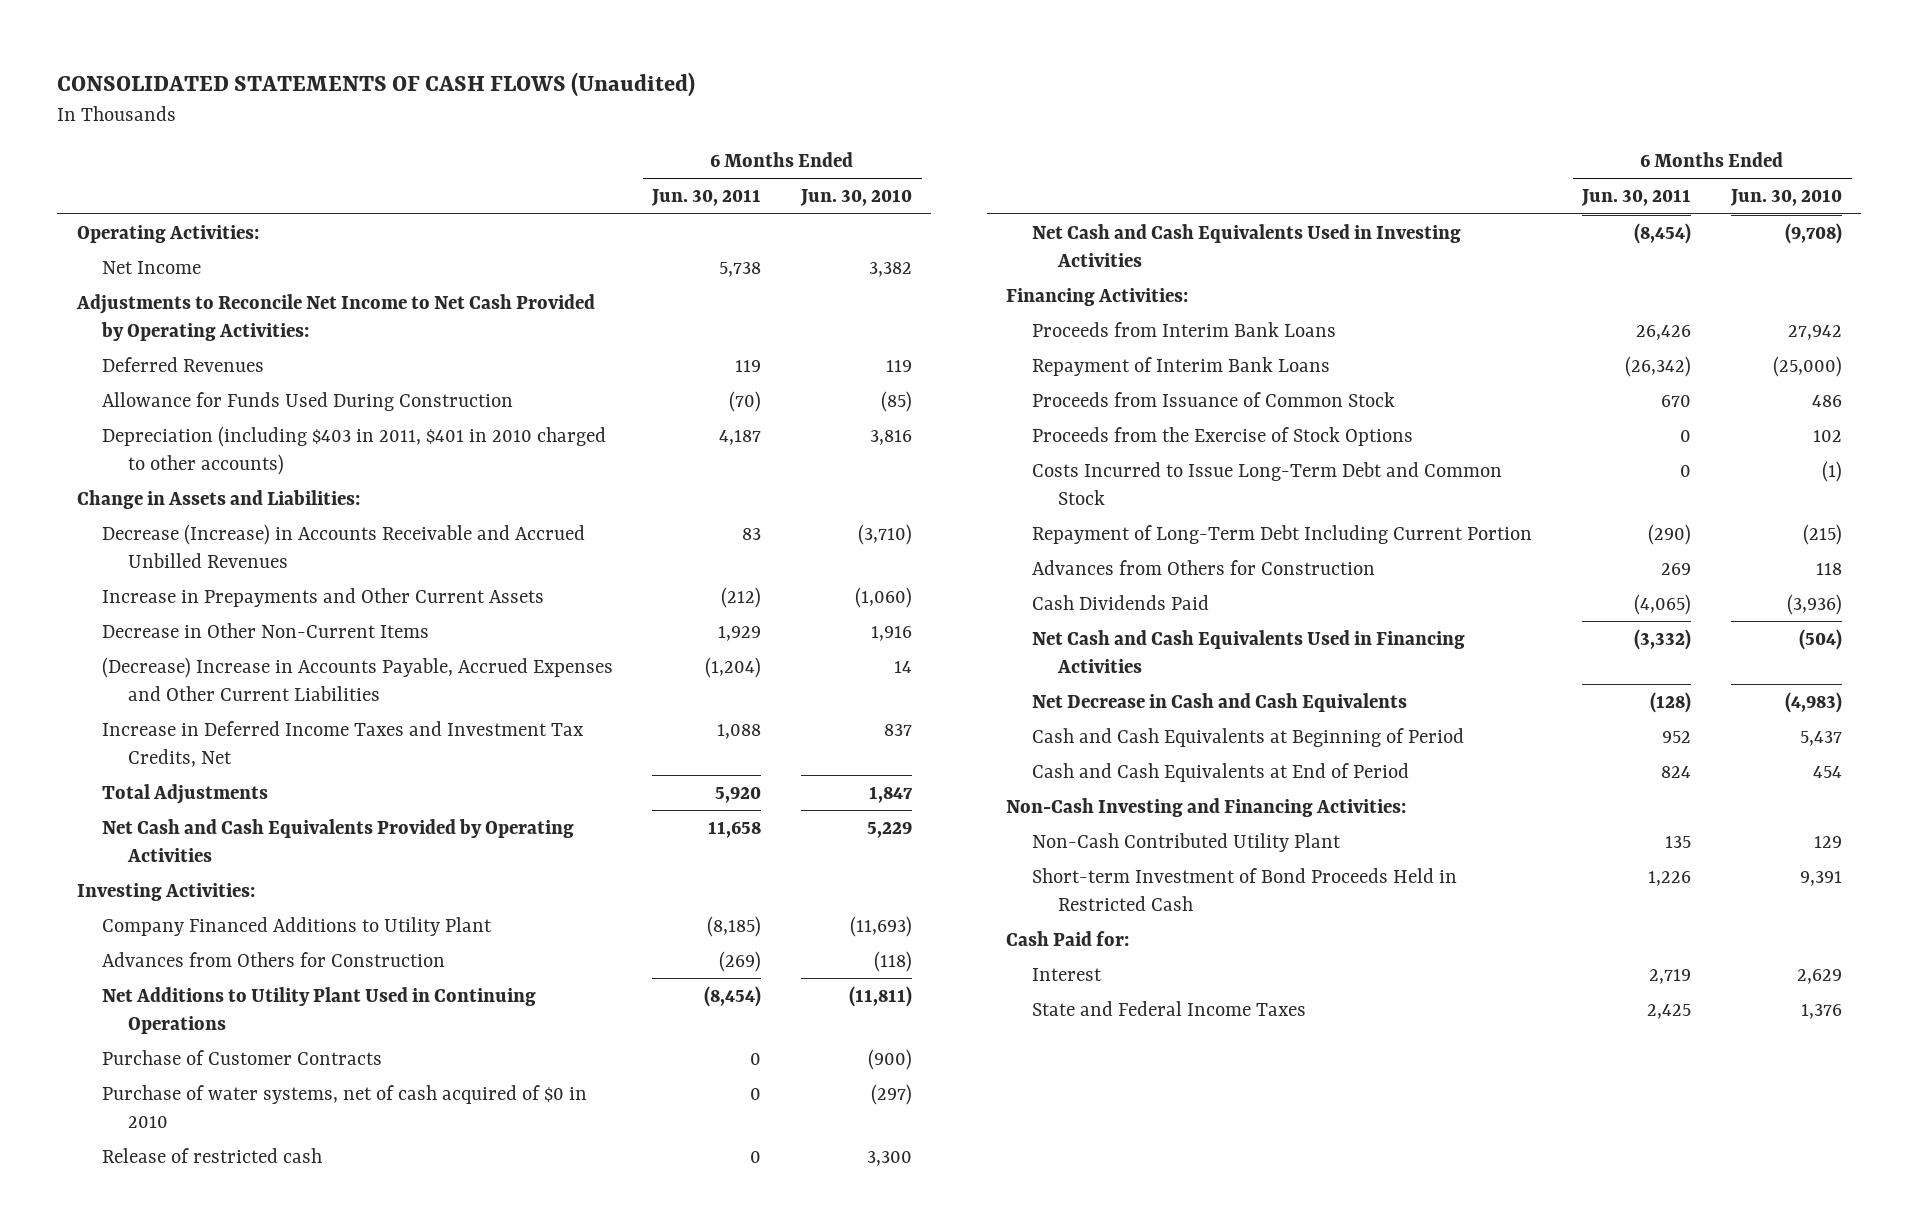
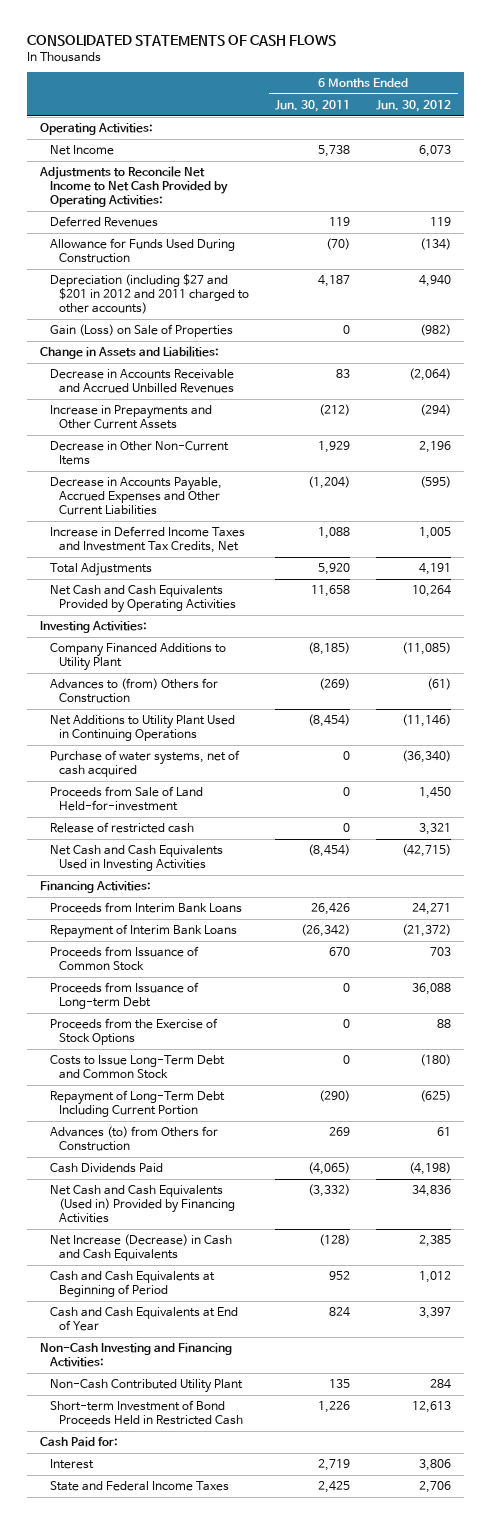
- CONSOLIDATED STATEMENTS OF CASH FLOWS (Unaudited)
+ CONSOLIDATED STATEMENTS OF CASH FLOWS
- | 6 Months Ended Jun. 30, 2011 | 6 Months Ended Jun. 30, 2010
+ | 6 Months Ended Jun. 30, 2011 | 6 Months Ended Jun. 30, 2012
- Depreciation (including $403 in 2011, $401 in 2010 charged to other accounts) | 4,187 | 3,816
+ Depreciation (including $27 and $201 in 2012 and 2011 charged to other accounts) | 4,187 | 4,940
+ Gain (Loss) on Sale of Properties | 0 | (982)
- Decrease (Increase) in Accounts Receivable and Accrued Unbilled Revenues | 83 | (3,710)
+ Decrease in Accounts Receivable and Accrued Unbilled Revenues | 83 | (2,064)
- (Decrease) Increase in Accounts Payable, Accrued Expenses and Other Current Liabilities | (1,204) | 14
+ Decrease in Accounts Payable, Accrued Expenses and Other Current Liabilities | (1,204) | (595)
- Advances from Others for Construction | (269) | (118)
+ Advances to (from) Others for Construction | (269) | (61)
- Purchase of Customer Contracts | 0 | (900)
- Purchase of water systems, net of cash acquired of $0 in 2010 | 0 | (297)
+ Purchase of water systems, net of cash acquired | 0 | (36,340)
+ Proceeds from Sale of Land Held-for-investment | 0 | 1,450
+ Proceeds from Issuance of Long-term Debt | 0 | 36,088
- Costs Incurred to Issue Long-Term Debt and Common Stock | 0 | (1)
+ Costs to Issue Long-Term Debt and Common Stock | 0 | (180)
- Advances from Others for Construction | 269 | 118
+ Advances (to) from Others for Construction | 269 | 61
- Net Cash and Cash Equivalents Used in Financing Activities | (3,332) | (504)
- Net Decrease in Cash and Cash Equivalents | (128) | (4,983)
+ Net Cash and Cash Equivalents (Used in) Provided by Financing Activities | (3,332) | 34,836
+ Net Increase (Decrease) in Cash and Cash Equivalents | (128) | 2,385
- Cash and Cash Equivalents at End of Period | 824 | 454
+ Cash and Cash Equivalents at End of Year | 824 | 3,397

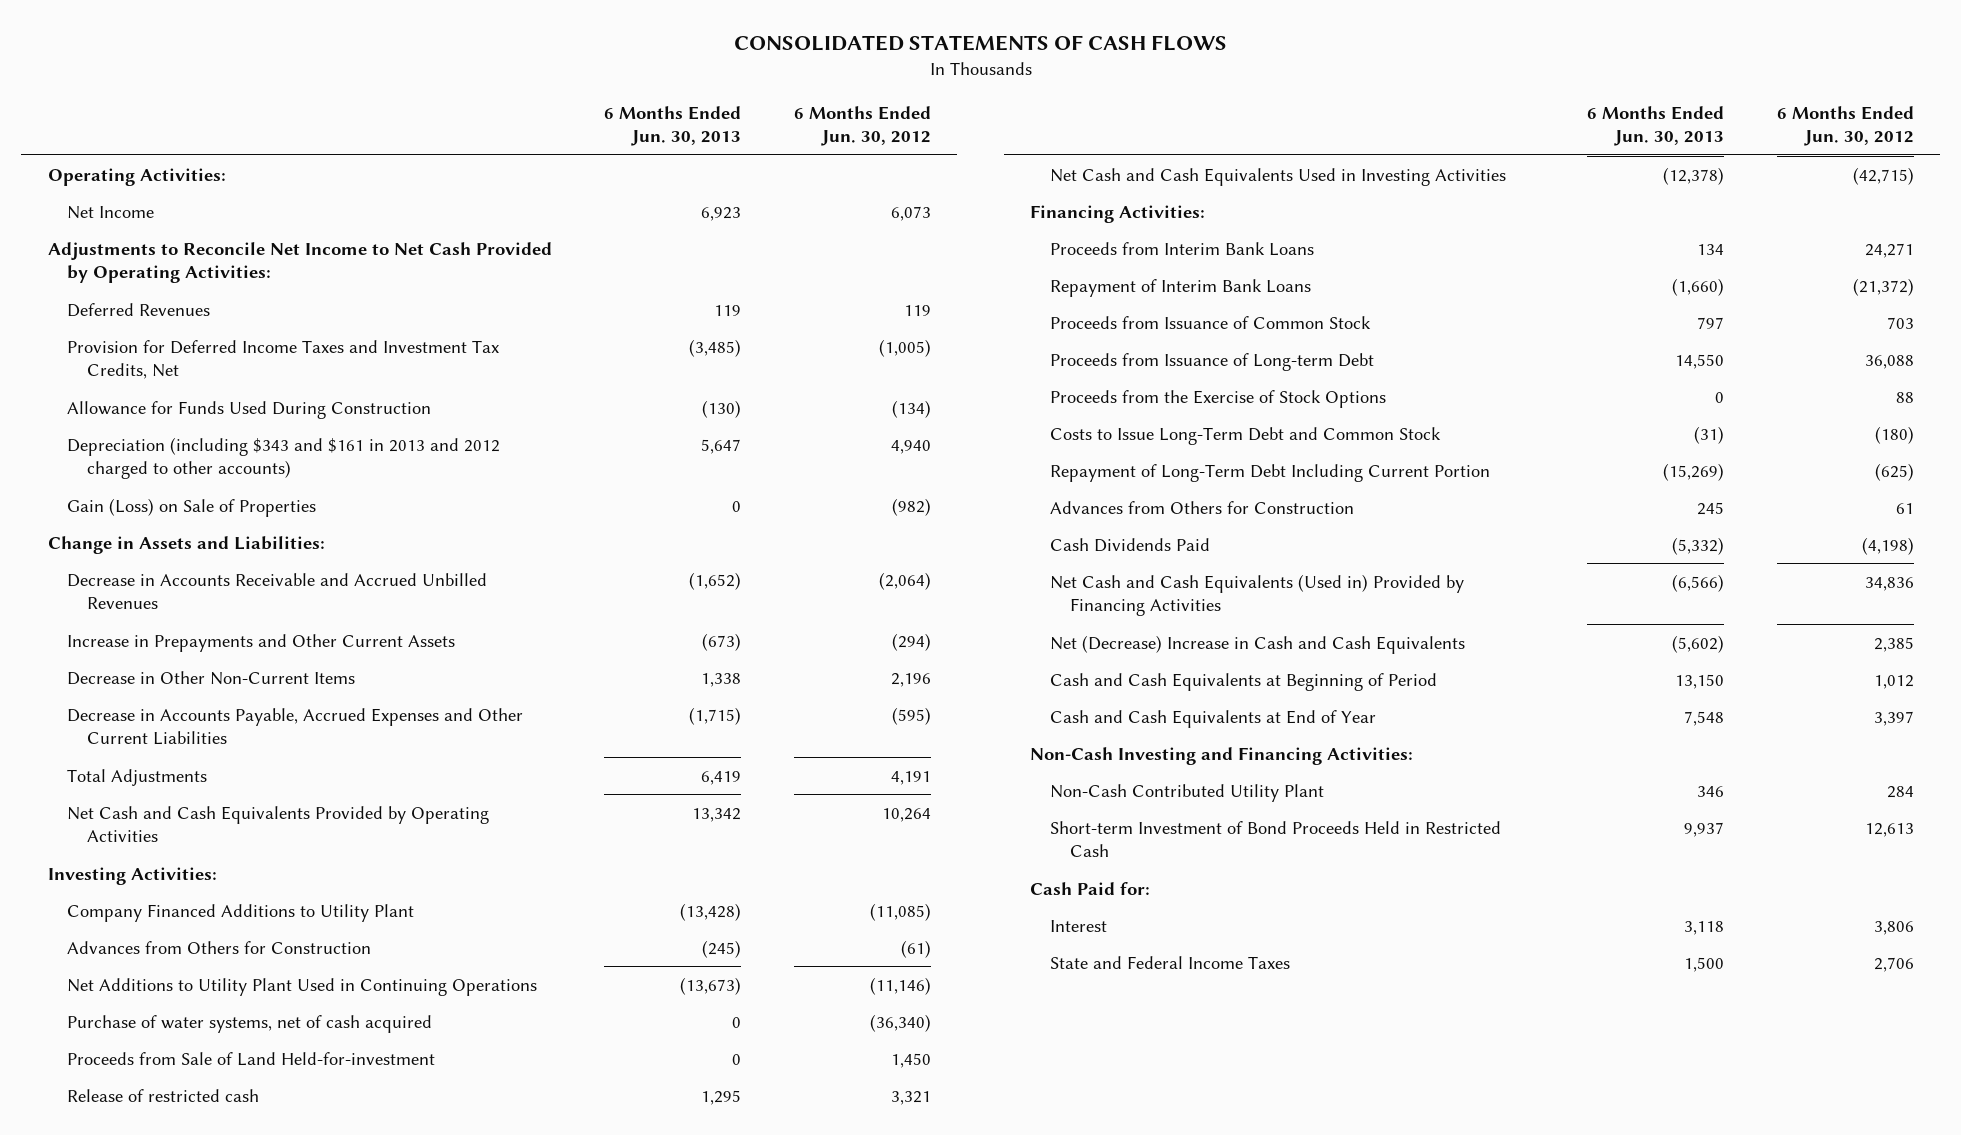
- | 6 Months Ended Jun. 30, 2011 | 6 Months Ended Jun. 30, 2012
+ | 6 Months Ended Jun. 30, 2013 | 6 Months Ended Jun. 30, 2012
+ Provision for Deferred Income Taxes and Investment Tax Credits, Net | (3,485) | (1,005)
- Depreciation (including $27 and $201 in 2012 and 2011 charged to other accounts) | 4,187 | 4,940
+ Depreciation (including $343 and $161 in 2013 and 2012 charged to other accounts) | 5,647 | 4,940
- Increase in Deferred Income Taxes and Investment Tax Credits, Net | 1,088 | 1,005
- Advances to (from) Others for Construction | (269) | (61)
+ Advances from Others for Construction | (245) | (61)
- Advances (to) from Others for Construction | 269 | 61
+ Advances from Others for Construction | 245 | 61
- Net Increase (Decrease) in Cash and Cash Equivalents | (128) | 2,385
+ Net (Decrease) Increase in Cash and Cash Equivalents | (5,602) | 2,385

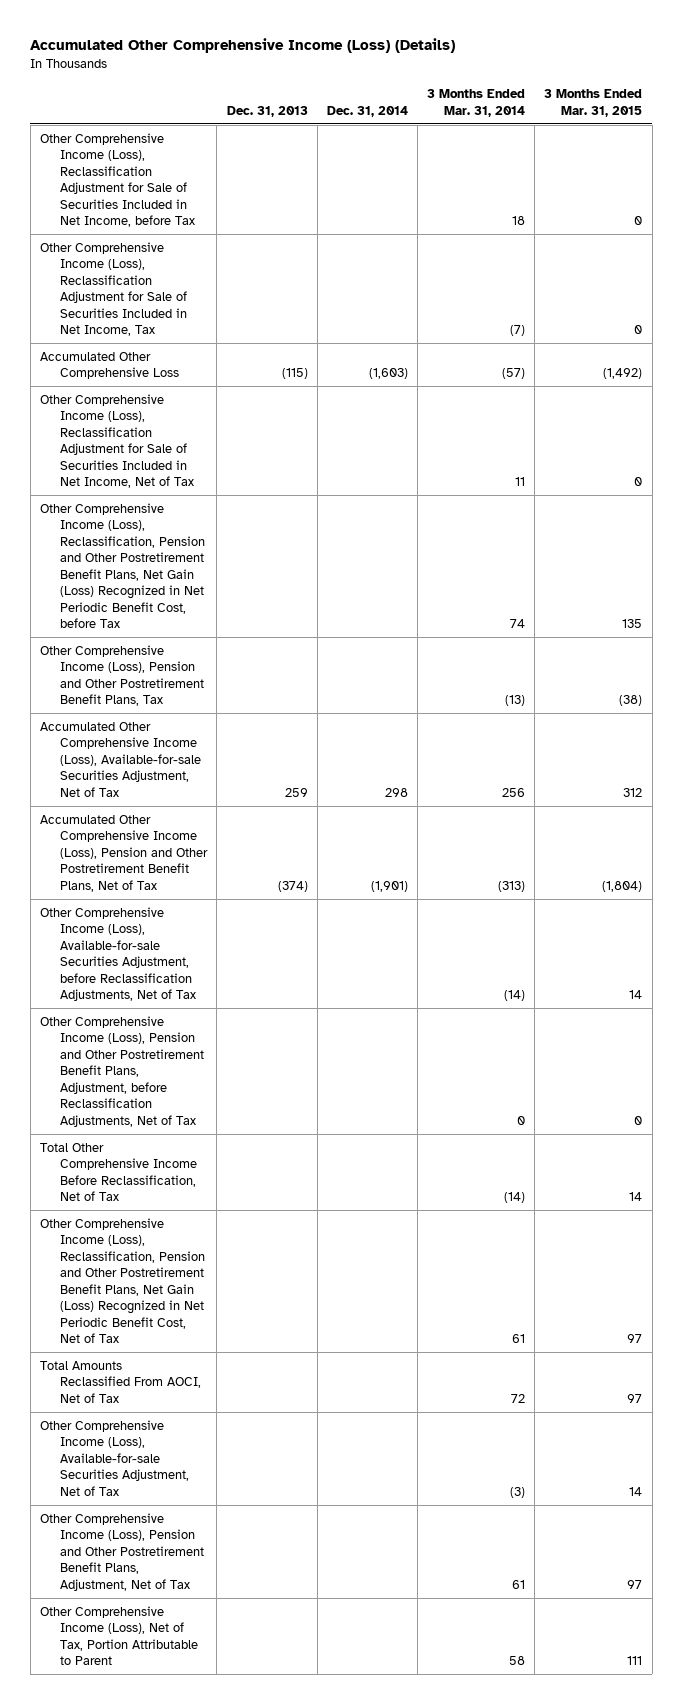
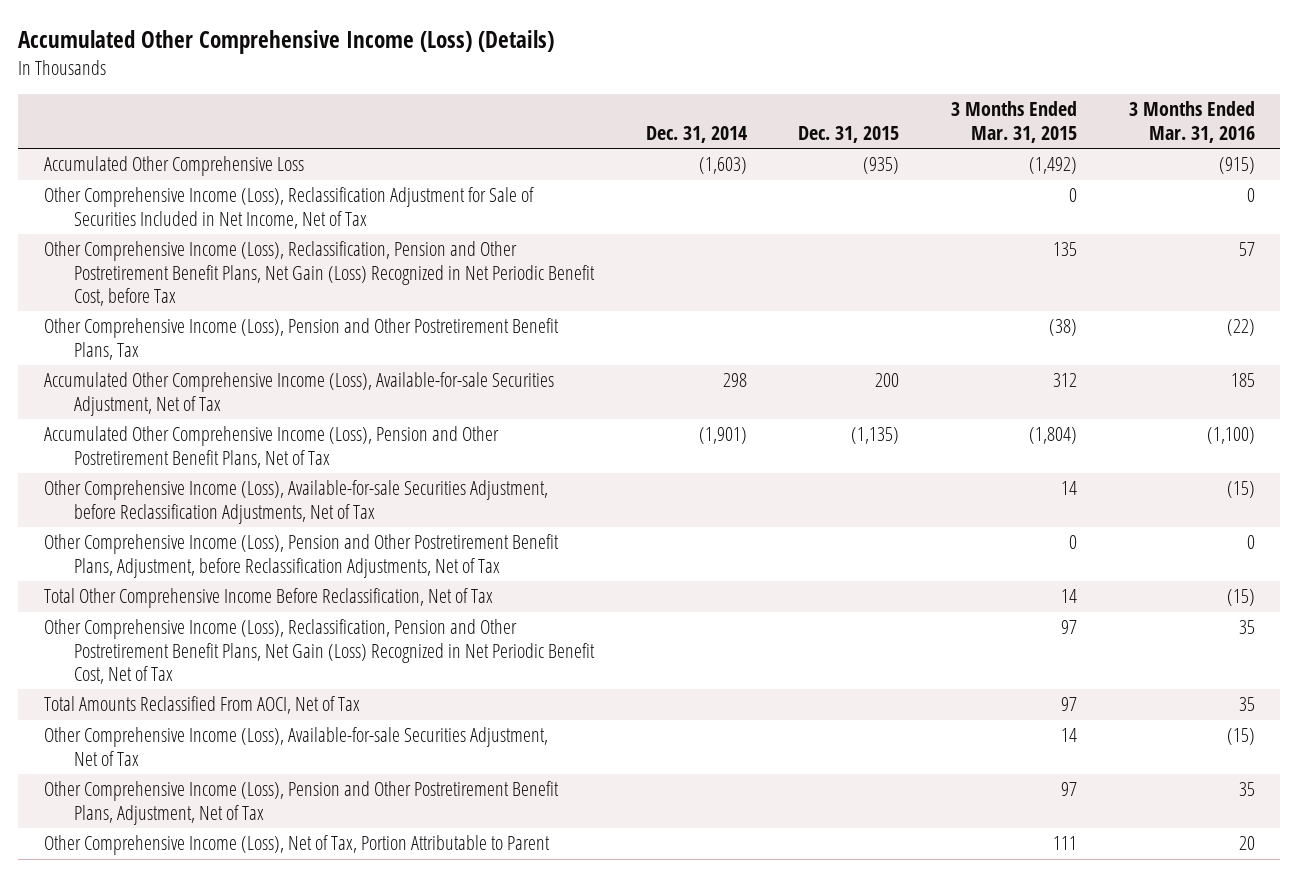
- | Dec. 31, 2013 | Dec. 31, 2014 | 3 Months Ended Mar. 31, 2014 | 3 Months Ended Mar. 31, 2015
+ | Dec. 31, 2014 | Dec. 31, 2015 | 3 Months Ended Mar. 31, 2015 | 3 Months Ended Mar. 31, 2016
- Other Comprehensive Income (Loss), Reclassification Adjustment for Sale of Securities Included in Net Income, before Tax | | | 18 | 0
- Other Comprehensive Income (Loss), Reclassification Adjustment for Sale of Securities Included in Net Income, Tax | | | (7) | 0

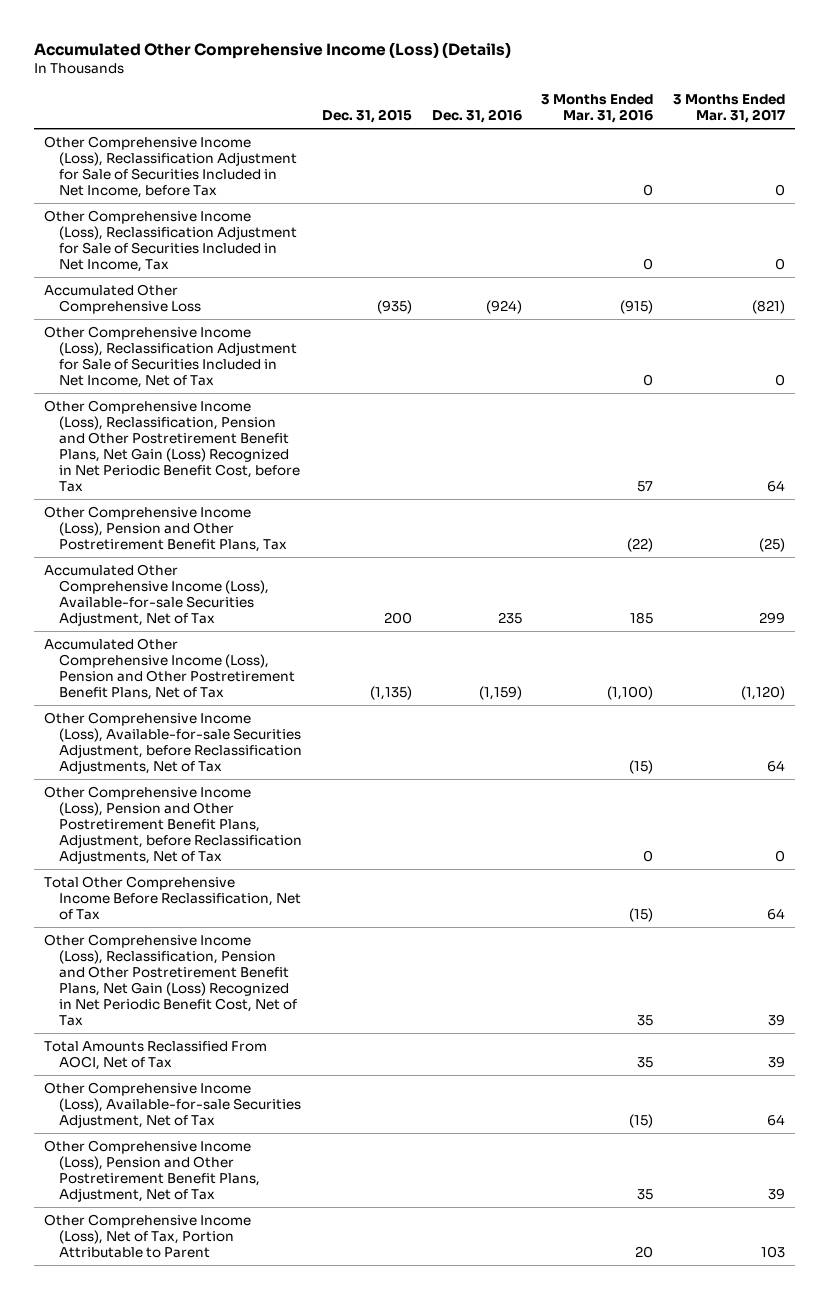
- | Dec. 31, 2014 | Dec. 31, 2015 | 3 Months Ended Mar. 31, 2015 | 3 Months Ended Mar. 31, 2016
+ | Dec. 31, 2015 | Dec. 31, 2016 | 3 Months Ended Mar. 31, 2016 | 3 Months Ended Mar. 31, 2017
+ Other Comprehensive Income (Loss), Reclassification Adjustment for Sale of Securities Included in Net Income, before Tax | | | 0 | 0
+ Other Comprehensive Income (Loss), Reclassification Adjustment for Sale of Securities Included in Net Income, Tax | | | 0 | 0

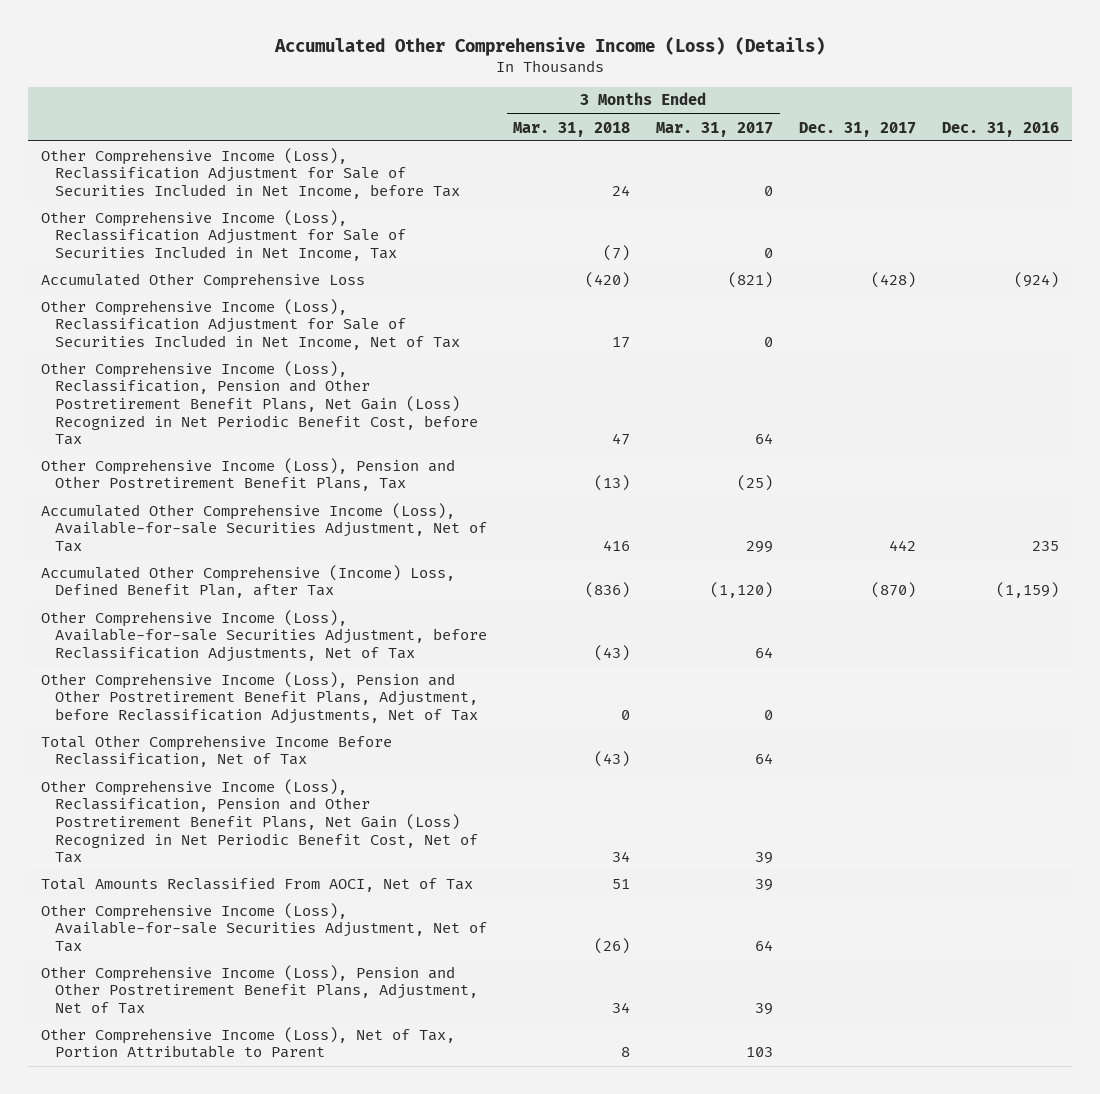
- | Dec. 31, 2015 | Dec. 31, 2016 | 3 Months Ended Mar. 31, 2016 | 3 Months Ended Mar. 31, 2017
+ | 3 Months Ended Mar. 31, 2018 | 3 Months Ended Mar. 31, 2017 | Dec. 31, 2017 | Dec. 31, 2016
- Accumulated Other Comprehensive Income (Loss), Pension and Other Postretirement Benefit Plans, Net of Tax | (1,135) | (1,159) | (1,100) | (1,120)
+ Accumulated Other Comprehensive (Income) Loss, Defined Benefit Plan, after Tax | (836) | (1,120) | (870) | (1,159)

